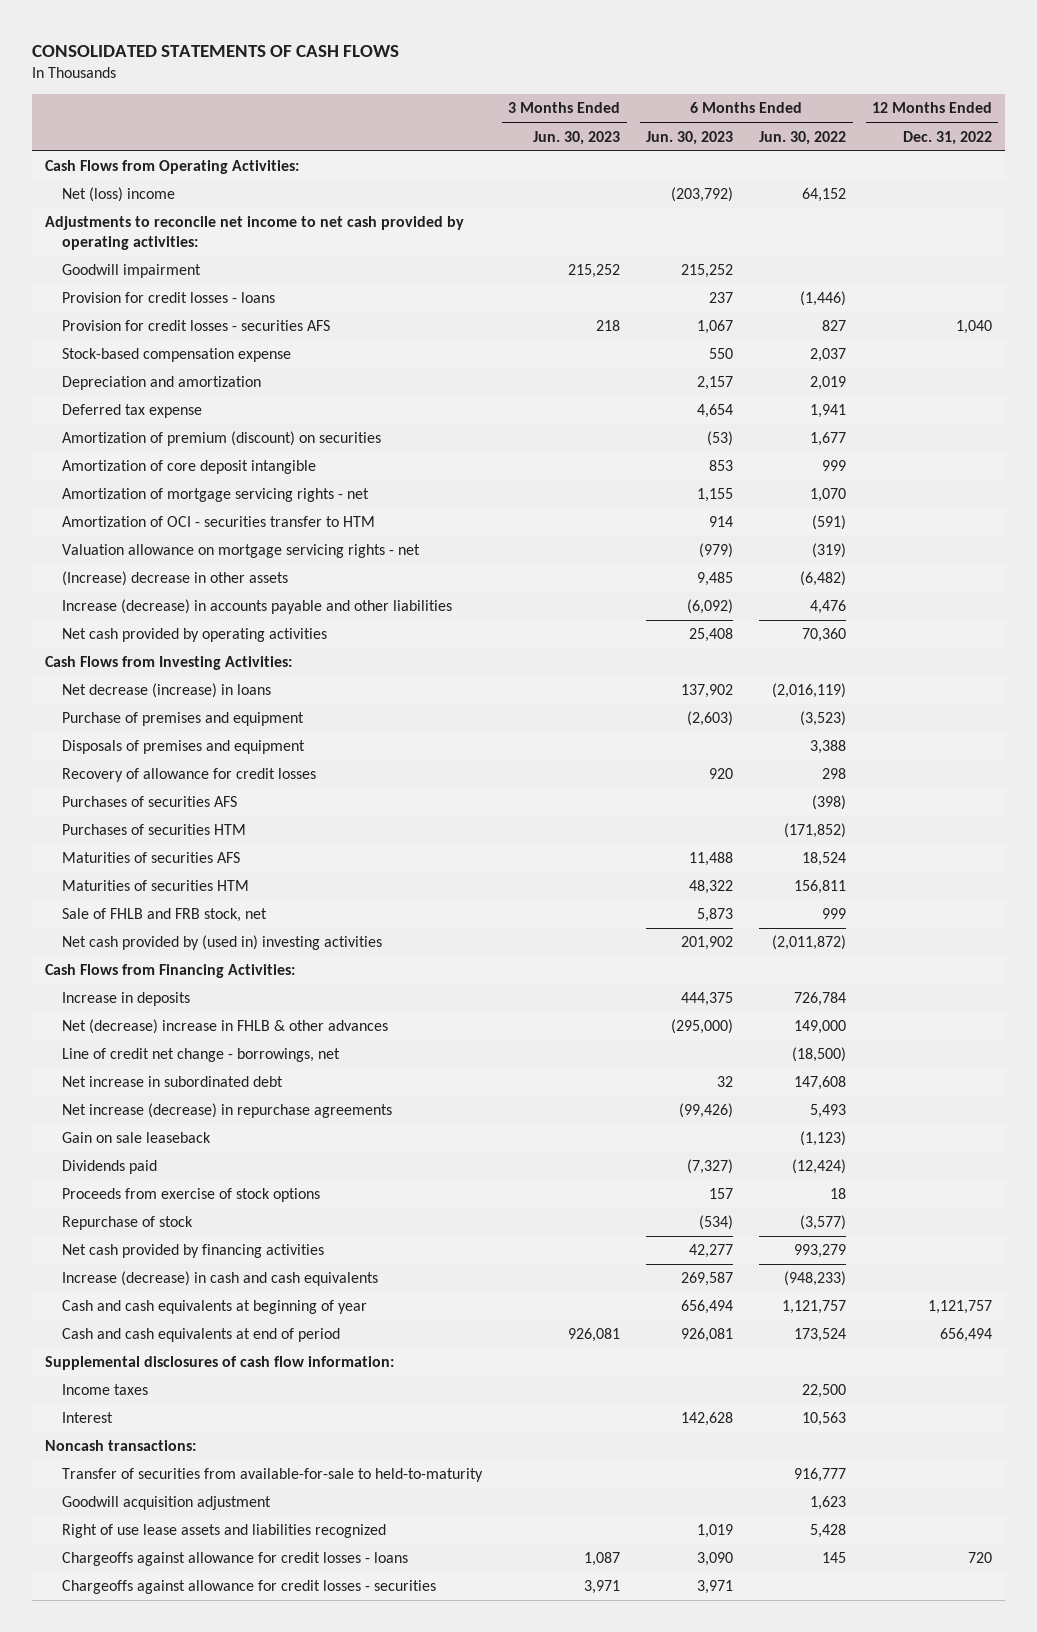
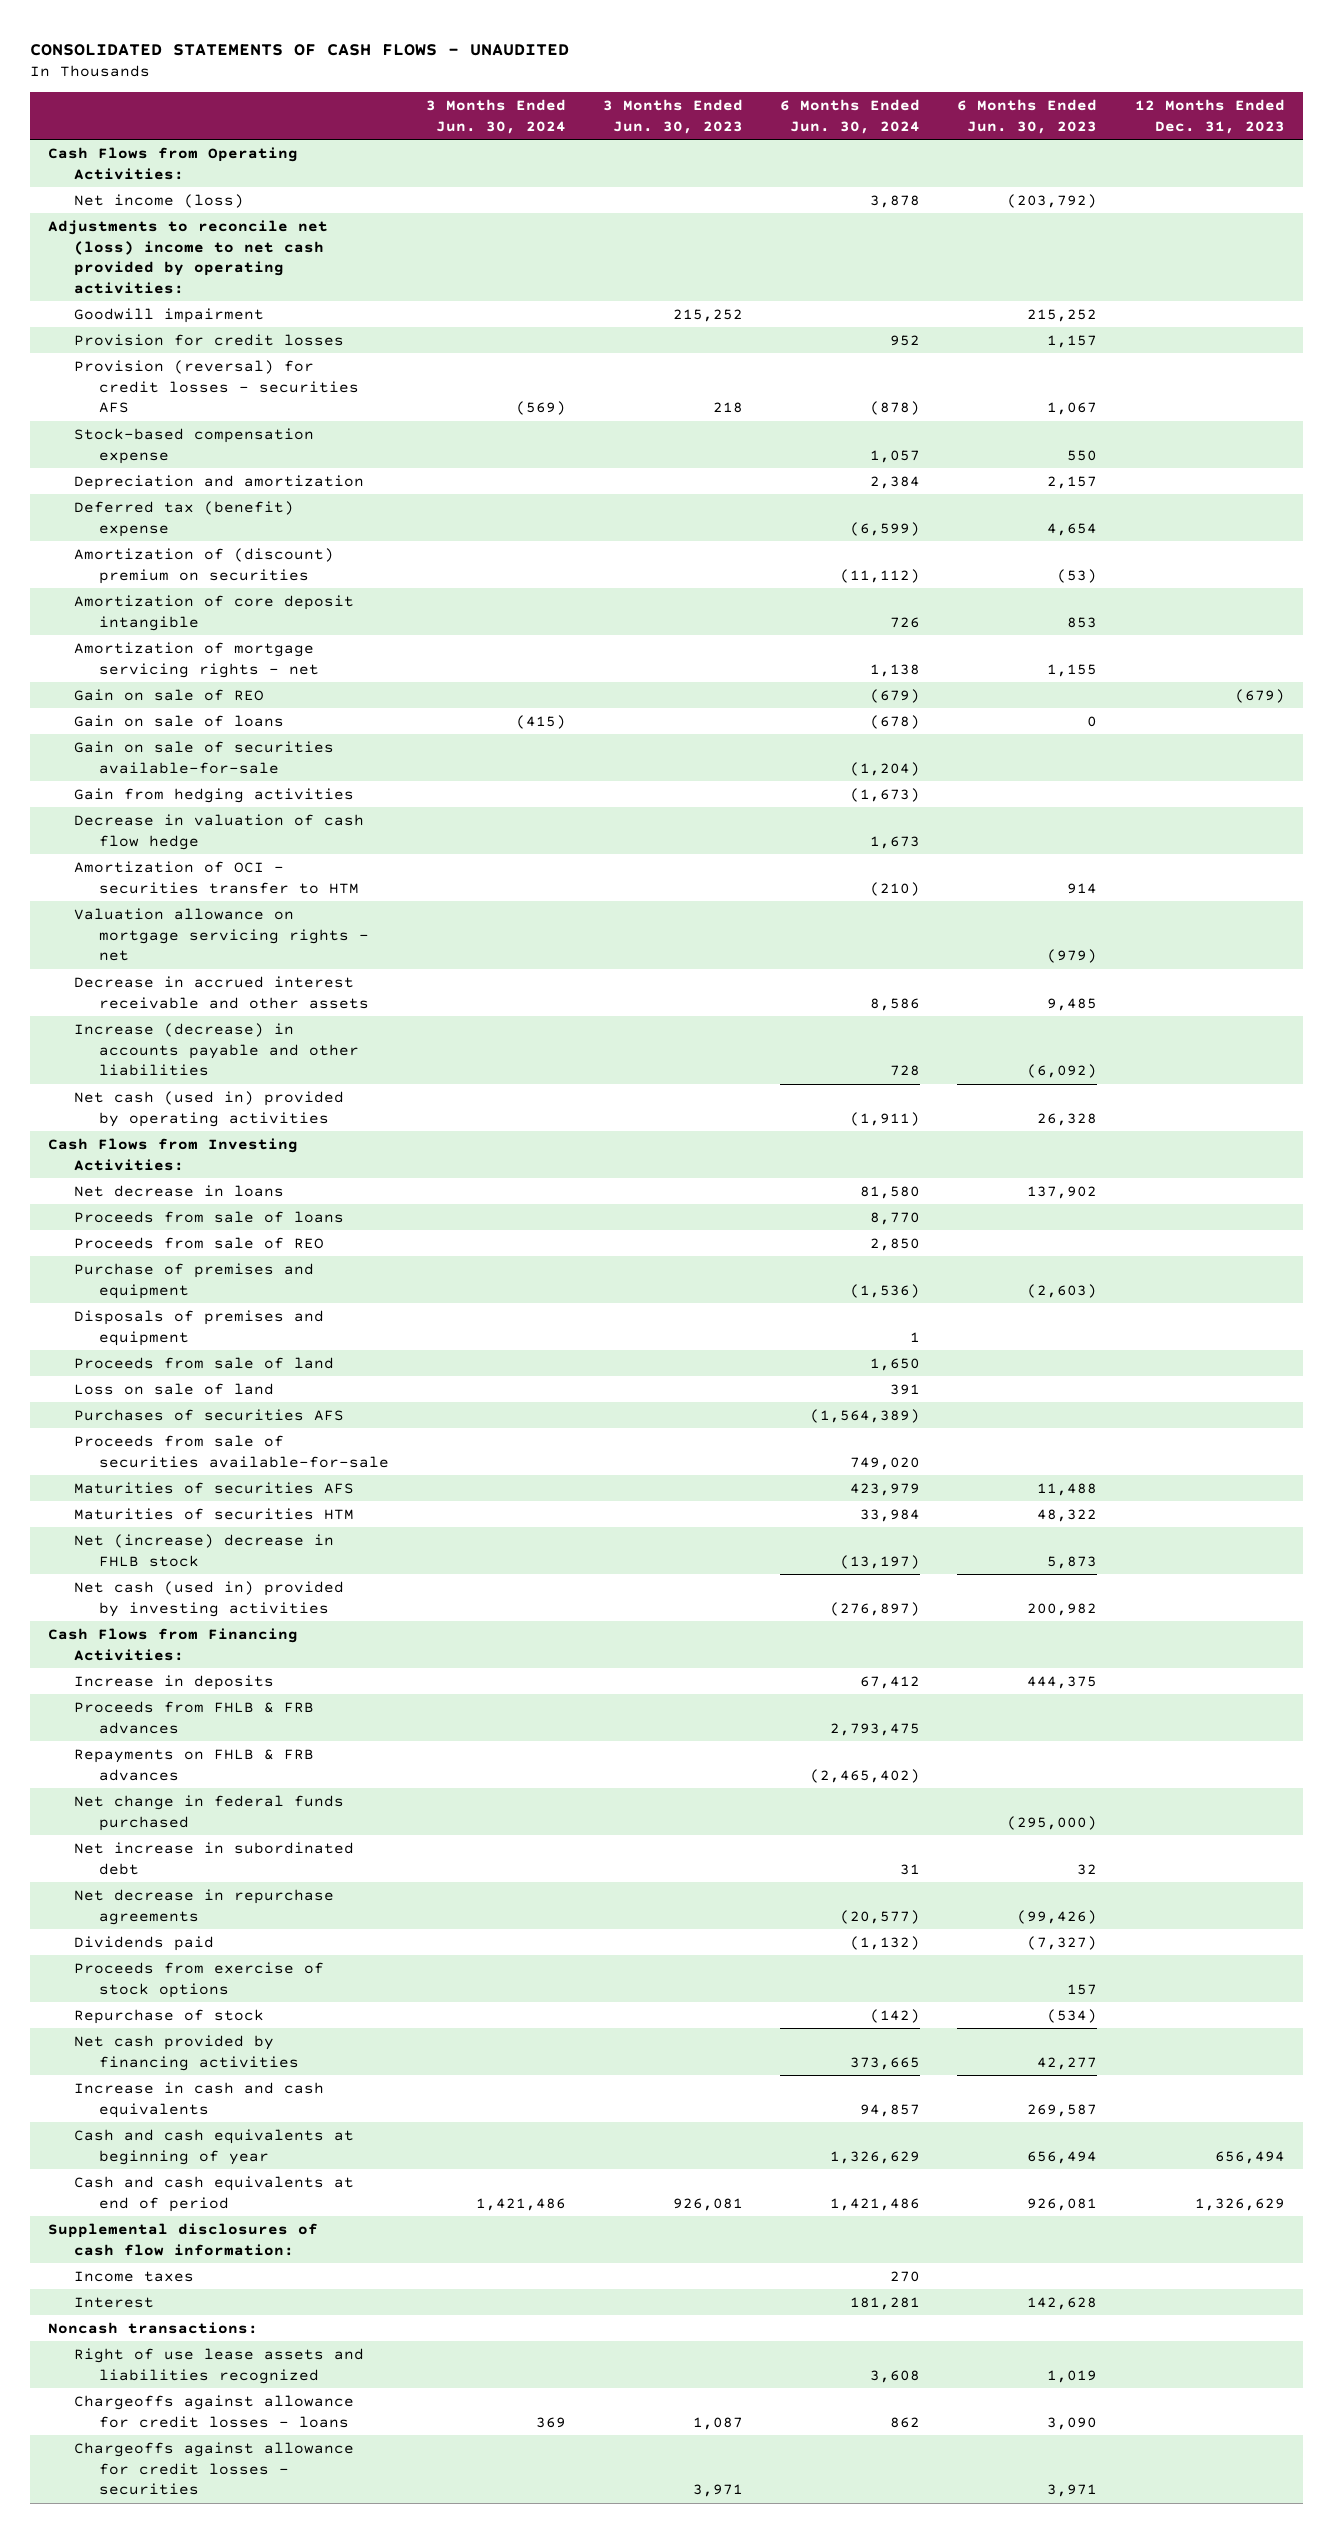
- CONSOLIDATED STATEMENTS OF CASH FLOWS
+ CONSOLIDATED STATEMENTS OF CASH FLOWS - UNAUDITED
- | 3 Months Ended Jun. 30, 2023 | 6 Months Ended Jun. 30, 2023 | 6 Months Ended Jun. 30, 2022 | 12 Months Ended Dec. 31, 2022
+ | 3 Months Ended Jun. 30, 2024 | 3 Months Ended Jun. 30, 2023 | 6 Months Ended Jun. 30, 2024 | 6 Months Ended Jun. 30, 2023 | 12 Months Ended Dec. 31, 2023
- Net (loss) income | | (203,792) | 64,152 |
- Adjustments to reconcile net income to net cash provided by operating activities:
+ Net income (loss) | | | 3,878 | (203,792) |
+ Adjustments to reconcile net (loss) income to net cash provided by operating activities:
- Provision for credit losses - loans | | 237 | (1,446) |
- Provision for credit losses - securities AFS | 218 | 1,067 | 827 | 1,040
+ Provision for credit losses | | | 952 | 1,157 |
+ Provision (reversal) for credit losses - securities AFS | (569) | 218 | (878) | 1,067 |
- Deferred tax expense | | 4,654 | 1,941 |
- Amortization of premium (discount) on securities | | (53) | 1,677 |
+ Deferred tax (benefit) expense | | | (6,599) | 4,654 |
+ Amortization of (discount) premium on securities | | | (11,112) | (53) |
+ Gain on sale of REO | | | (679) | | (679)
+ Gain on sale of loans | (415) | | (678) | 0 |
+ Gain on sale of securities available-for-sale | | | (1,204) | |
+ Gain from hedging activities | | | (1,673) | |
+ Decrease in valuation of cash flow hedge | | | 1,673 | |
- (Increase) decrease in other assets | | 9,485 | (6,482) |
+ Decrease in accrued interest receivable and other assets | | | 8,586 | 9,485 |
- Net cash provided by operating activities | | 25,408 | 70,360 |
+ Net cash (used in) provided by operating activities | | | (1,911) | 26,328 |
- Net decrease (increase) in loans | | 137,902 | (2,016,119) |
+ Net decrease in loans | | | 81,580 | 137,902 |
+ Proceeds from sale of loans | | | 8,770 | |
+ Proceeds from sale of REO | | | 2,850 | |
- Recovery of allowance for credit losses | | 920 | 298 |
+ Proceeds from sale of land | | | 1,650 | |
+ Loss on sale of land | | | 391 | |
- Purchases of securities HTM | | | (171,852) |
+ Proceeds from sale of securities available-for-sale | | | 749,020 | |
- Sale of FHLB and FRB stock, net | | 5,873 | 999 |
- Net cash provided by (used in) investing activities | | 201,902 | (2,011,872) |
+ Net (increase) decrease in FHLB stock | | | (13,197) | 5,873 |
+ Net cash (used in) provided by investing activities | | | (276,897) | 200,982 |
- Net (decrease) increase in FHLB & other advances | | (295,000) | 149,000 |
- Line of credit net change - borrowings, net | | | (18,500) |
+ Proceeds from FHLB & FRB advances | | | 2,793,475 | |
+ Repayments on FHLB & FRB advances | | | (2,465,402) | |
+ Net change in federal funds purchased | | | | (295,000) |
- Net increase (decrease) in repurchase agreements | | (99,426) | 5,493 |
- Gain on sale leaseback | | | (1,123) |
+ Net decrease in repurchase agreements | | | (20,577) | (99,426) |
- Increase (decrease) in cash and cash equivalents | | 269,587 | (948,233) |
+ Increase in cash and cash equivalents | | | 94,857 | 269,587 |
- Transfer of securities from available-for-sale to held-to-maturity | | | 916,777 |
- Goodwill acquisition adjustment | | | 1,623 |

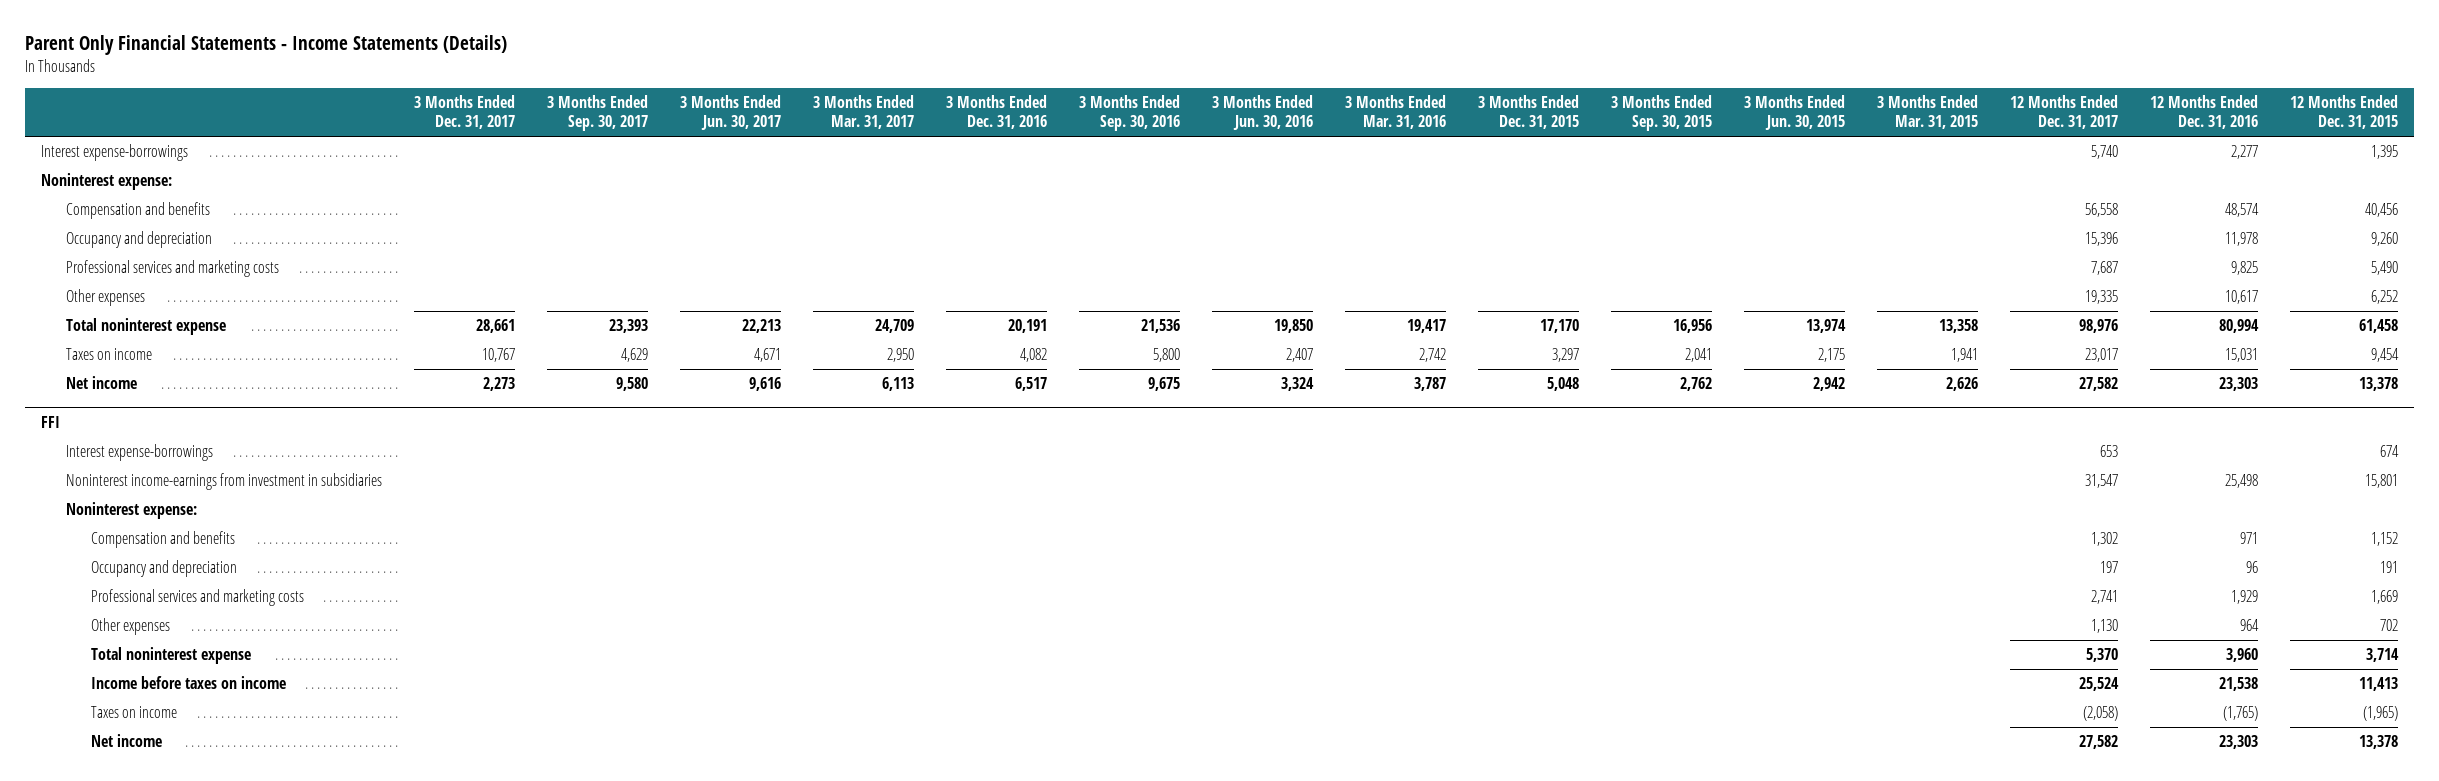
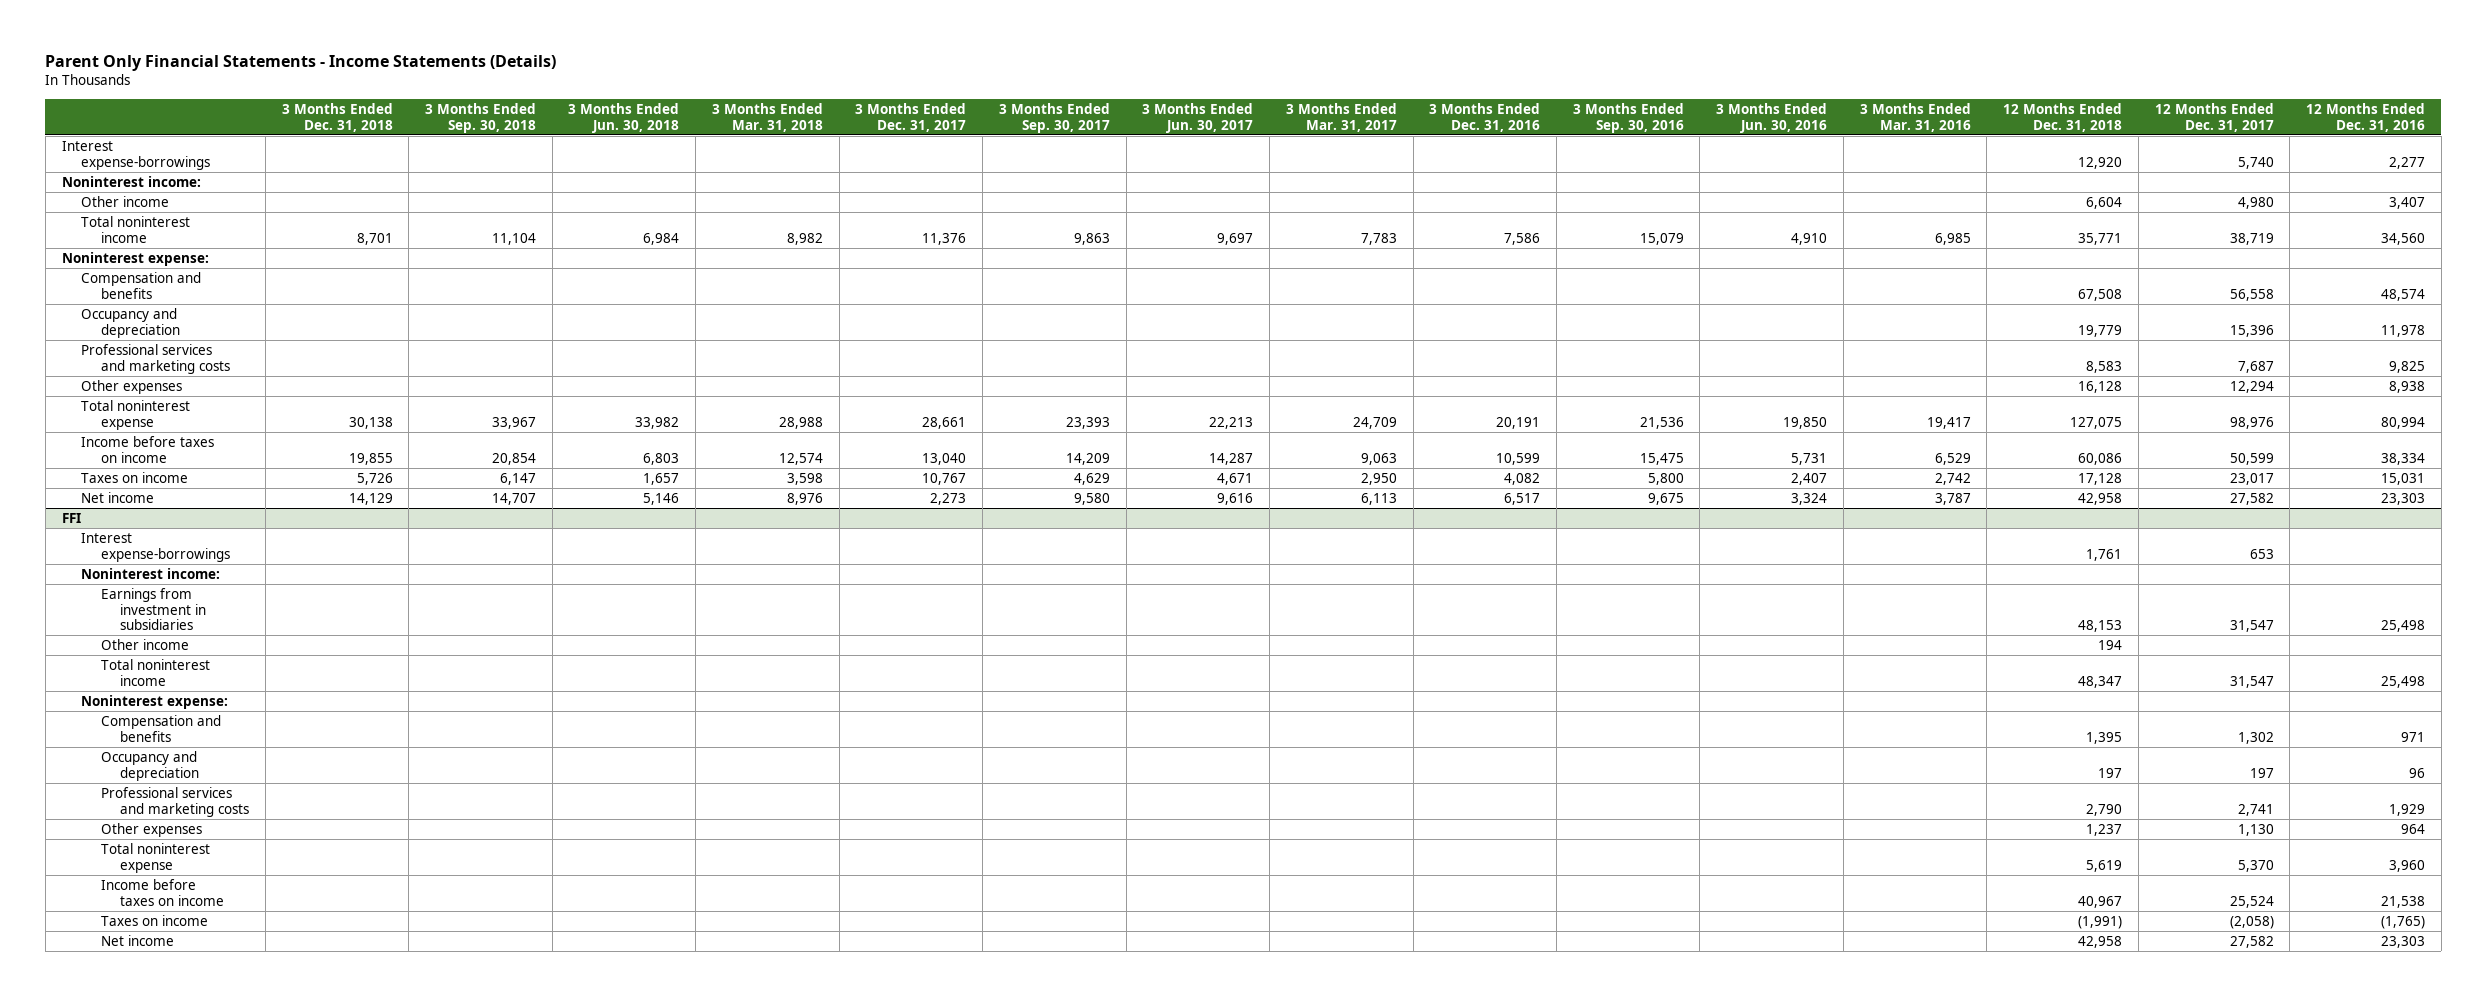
- | 3 Months Ended Dec. 31, 2017 | 3 Months Ended Sep. 30, 2017 | 3 Months Ended Jun. 30, 2017 | 3 Months Ended Mar. 31, 2017 | 3 Months Ended Dec. 31, 2016 | 3 Months Ended Sep. 30, 2016 | 3 Months Ended Jun. 30, 2016 | 3 Months Ended Mar. 31, 2016 | 3 Months Ended Dec. 31, 2015 | 3 Months Ended Sep. 30, 2015 | 3 Months Ended Jun. 30, 2015 | 3 Months Ended Mar. 31, 2015 | 12 Months Ended Dec. 31, 2017 | 12 Months Ended Dec. 31, 2016 | 12 Months Ended Dec. 31, 2015
+ | 3 Months Ended Dec. 31, 2018 | 3 Months Ended Sep. 30, 2018 | 3 Months Ended Jun. 30, 2018 | 3 Months Ended Mar. 31, 2018 | 3 Months Ended Dec. 31, 2017 | 3 Months Ended Sep. 30, 2017 | 3 Months Ended Jun. 30, 2017 | 3 Months Ended Mar. 31, 2017 | 3 Months Ended Dec. 31, 2016 | 3 Months Ended Sep. 30, 2016 | 3 Months Ended Jun. 30, 2016 | 3 Months Ended Mar. 31, 2016 | 12 Months Ended Dec. 31, 2018 | 12 Months Ended Dec. 31, 2017 | 12 Months Ended Dec. 31, 2016
+ Noninterest income:
+ Other income | | | | | | | | | | | | | 6,604 | 4,980 | 3,407
+ Total noninterest income | 8,701 | 11,104 | 6,984 | 8,982 | 11,376 | 9,863 | 9,697 | 7,783 | 7,586 | 15,079 | 4,910 | 6,985 | 35,771 | 38,719 | 34,560
- Other expenses | | | | | | | | | | | | | 19,335 | 10,617 | 6,252
+ Other expenses | | | | | | | | | | | | | 16,128 | 12,294 | 8,938
+ Income before taxes on income | 19,855 | 20,854 | 6,803 | 12,574 | 13,040 | 14,209 | 14,287 | 9,063 | 10,599 | 15,475 | 5,731 | 6,529 | 60,086 | 50,599 | 38,334
@ FFI
- Noninterest income-earnings from investment in subsidiaries | | | | | | | | | | | | | 31,547 | 25,498 | 15,801
+ Noninterest income:
+ Earnings from investment in subsidiaries | | | | | | | | | | | | | 48,153 | 31,547 | 25,498
+ Other income | | | | | | | | | | | | | 194 | |
+ Total noninterest income | | | | | | | | | | | | | 48,347 | 31,547 | 25,498

